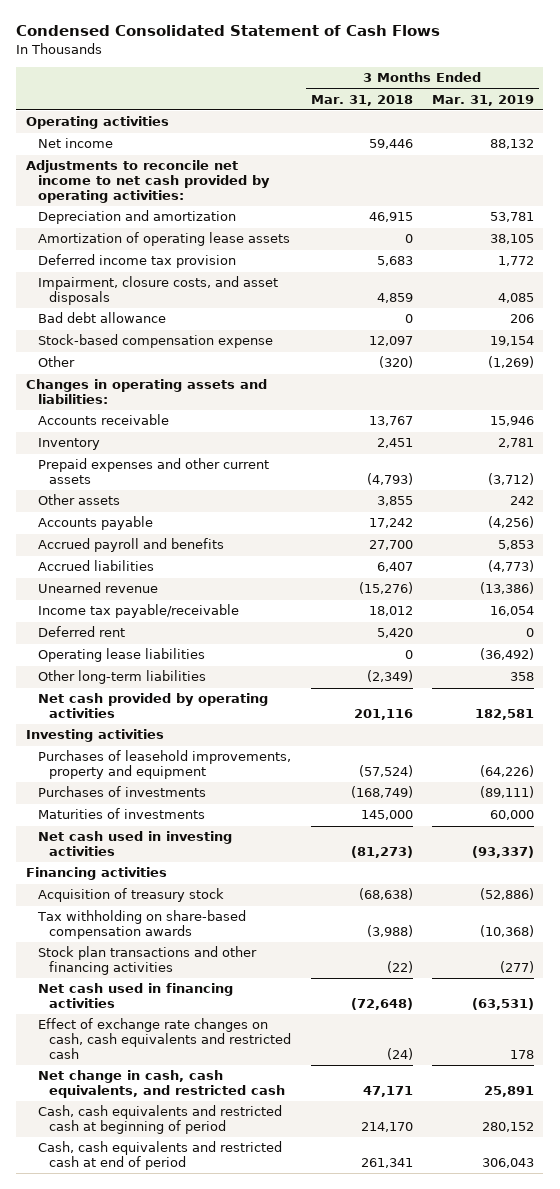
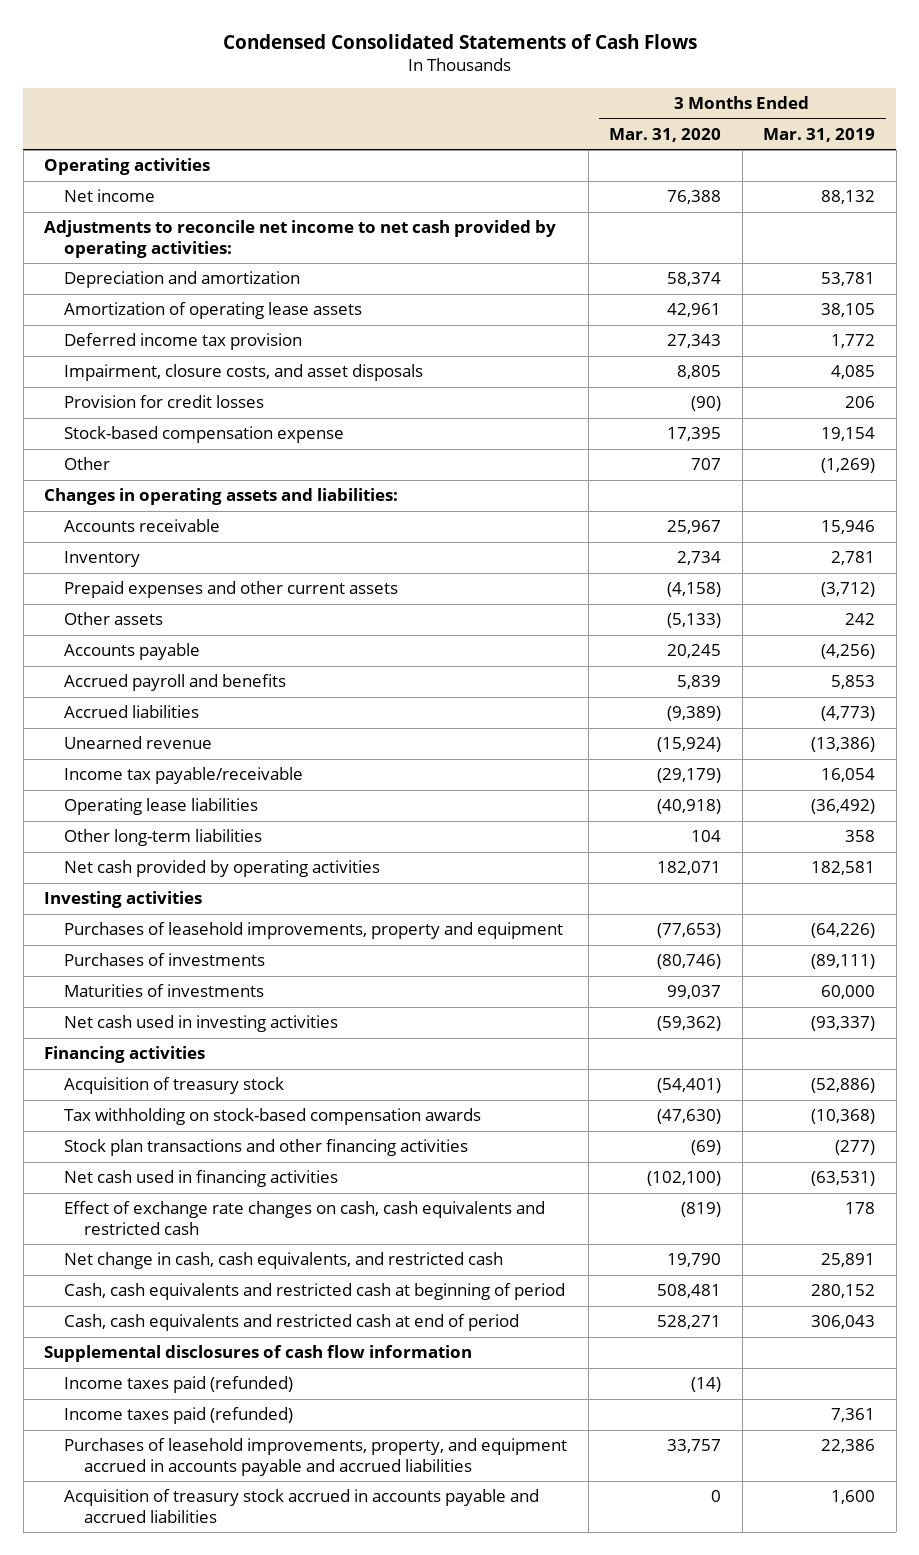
- Condensed Consolidated Statement of Cash Flows
+ Condensed Consolidated Statements of Cash Flows
- | 3 Months Ended Mar. 31, 2018 | 3 Months Ended Mar. 31, 2019
+ | 3 Months Ended Mar. 31, 2020 | 3 Months Ended Mar. 31, 2019
- Bad debt allowance | 0 | 206
+ Provision for credit losses | (90) | 206
- Deferred rent | 5,420 | 0
- Tax withholding on share-based compensation awards | (3,988) | (10,368)
+ Tax withholding on stock-based compensation awards | (47,630) | (10,368)
+ Supplemental disclosures of cash flow information
+ Income taxes paid (refunded) | (14) |
+ Income taxes paid (refunded) | | 7,361
+ Purchases of leasehold improvements, property, and equipment accrued in accounts payable and accrued liabilities | 33,757 | 22,386
+ Acquisition of treasury stock accrued in accounts payable and accrued liabilities | 0 | 1,600

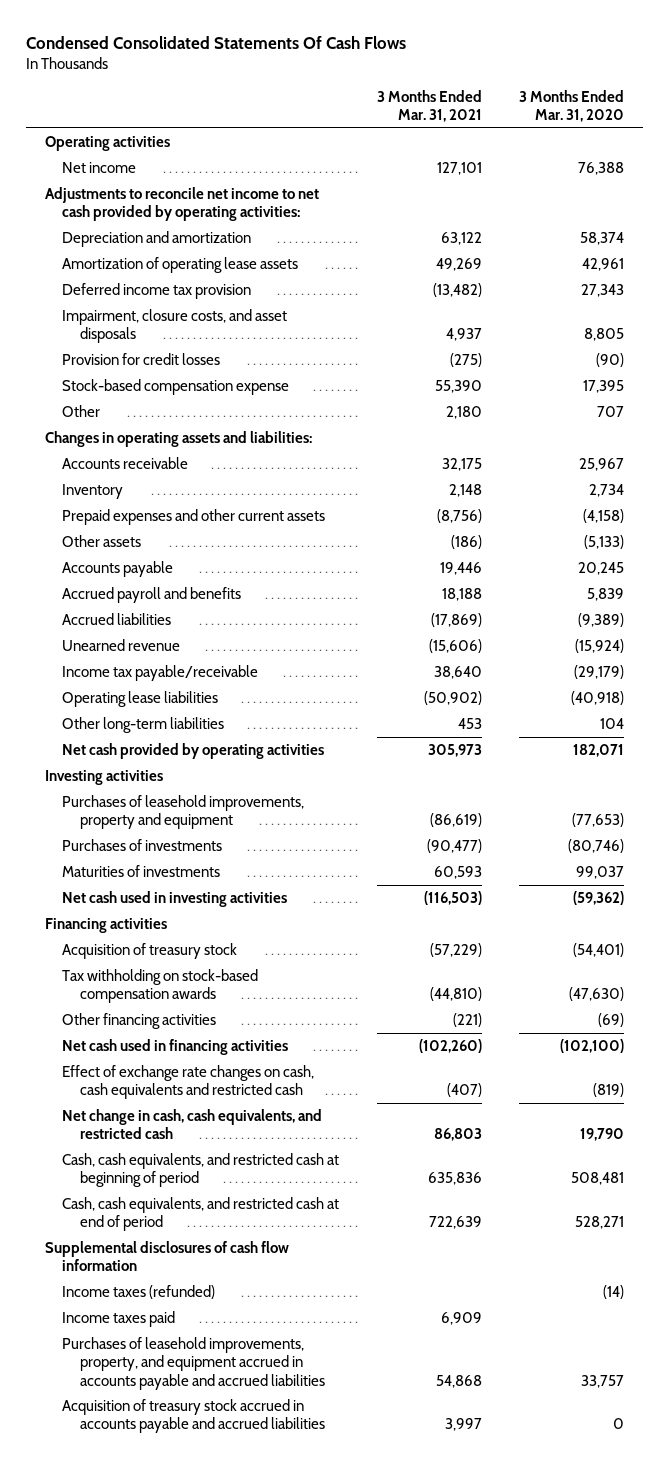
- Condensed Consolidated Statements of Cash Flows
+ Condensed Consolidated Statements Of Cash Flows
- | 3 Months Ended Mar. 31, 2020 | 3 Months Ended Mar. 31, 2019
+ | 3 Months Ended Mar. 31, 2021 | 3 Months Ended Mar. 31, 2020
- Stock plan transactions and other financing activities | (69) | (277)
+ Other financing activities | (221) | (69)
- Cash, cash equivalents and restricted cash at beginning of period | 508,481 | 280,152
- Cash, cash equivalents and restricted cash at end of period | 528,271 | 306,043
+ Cash, cash equivalents, and restricted cash at beginning of period | 635,836 | 508,481
+ Cash, cash equivalents, and restricted cash at end of period | 722,639 | 528,271
- Income taxes paid (refunded) | (14) |
- Income taxes paid (refunded) | | 7,361
+ Income taxes (refunded) | | (14)
+ Income taxes paid | 6,909 |

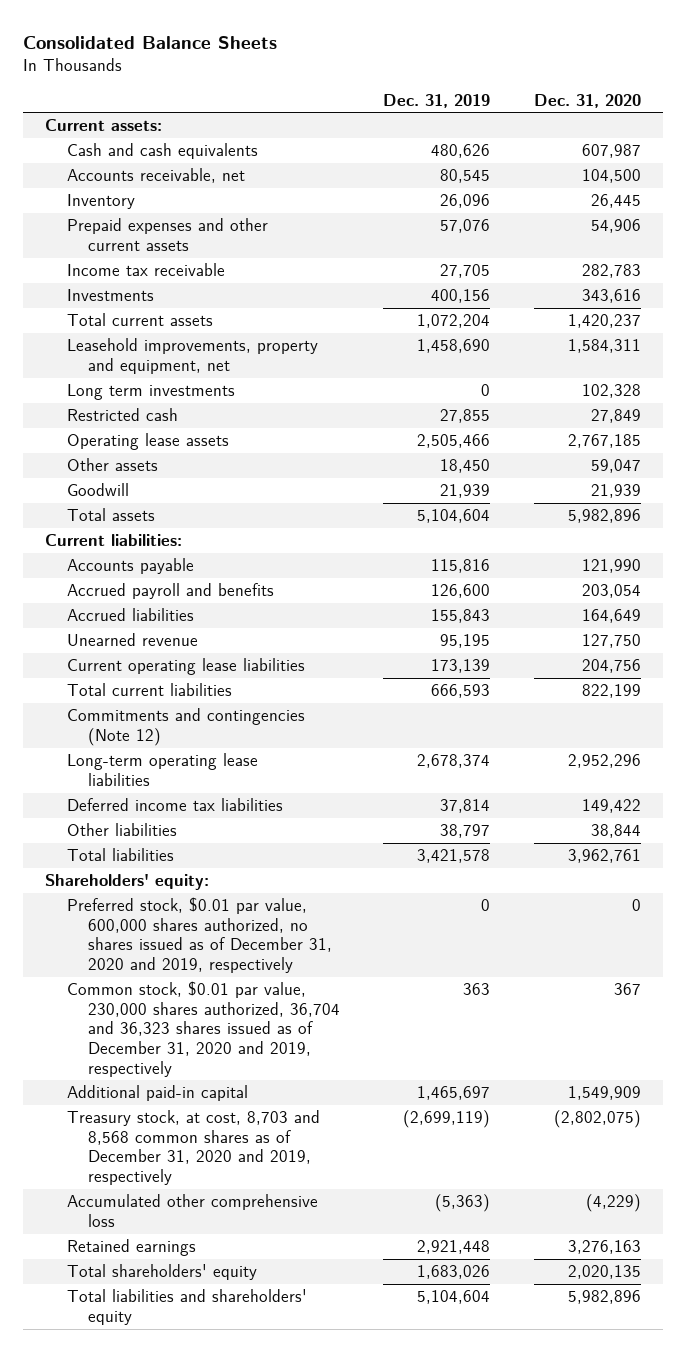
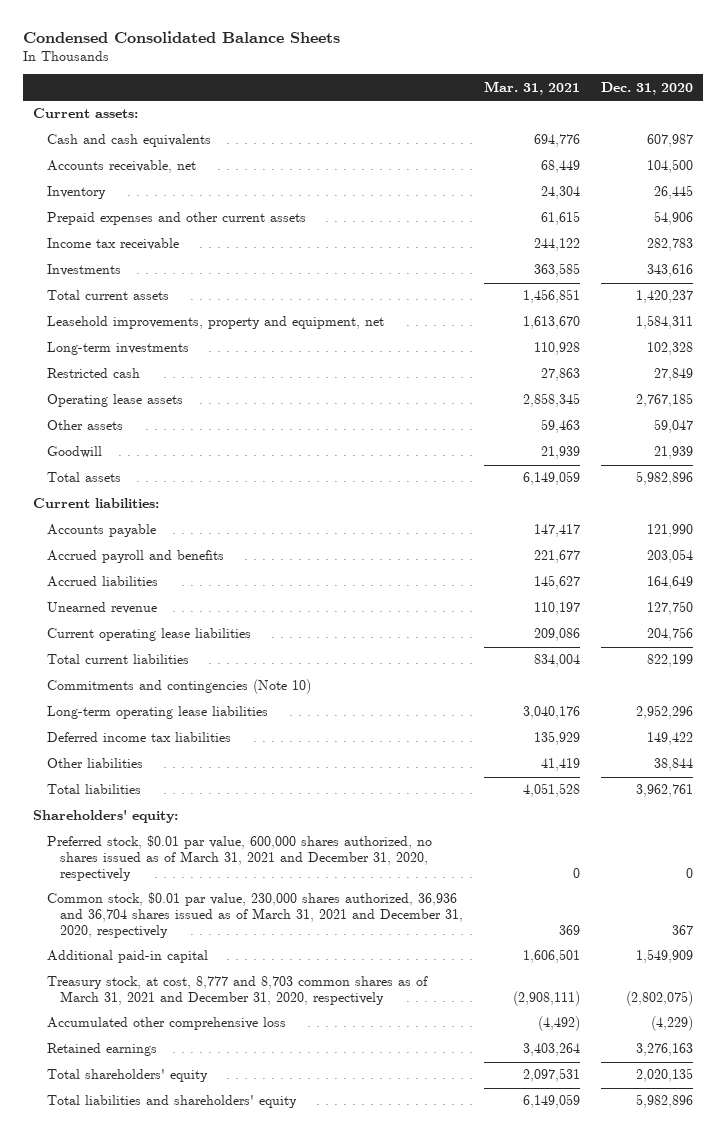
- Consolidated Balance Sheets
+ Condensed Consolidated Balance Sheets
- | Dec. 31, 2019 | Dec. 31, 2020
+ | Mar. 31, 2021 | Dec. 31, 2020
- Long term investments | 0 | 102,328
+ Long-term investments | 110,928 | 102,328
- Commitments and contingencies (Note 12)
+ Commitments and contingencies (Note 10)
- Preferred stock, $0.01 par value, 600,000 shares authorized, no shares issued as of December 31, 2020 and 2019, respectively | 0 | 0
- Common stock, $0.01 par value, 230,000 shares authorized, 36,704 and 36,323 shares issued as of December 31, 2020 and 2019, respectively | 363 | 367
+ Preferred stock, $0.01 par value, 600,000 shares authorized, no shares issued as of March 31, 2021 and December 31, 2020, respectively | 0 | 0
+ Common stock, $0.01 par value, 230,000 shares authorized, 36,936 and 36,704 shares issued as of March 31, 2021 and December 31, 2020, respectively | 369 | 367
- Treasury stock, at cost, 8,703 and 8,568 common shares as of December 31, 2020 and 2019, respectively | (2,699,119) | (2,802,075)
+ Treasury stock, at cost, 8,777 and 8,703 common shares as of March 31, 2021 and December 31, 2020, respectively | (2,908,111) | (2,802,075)

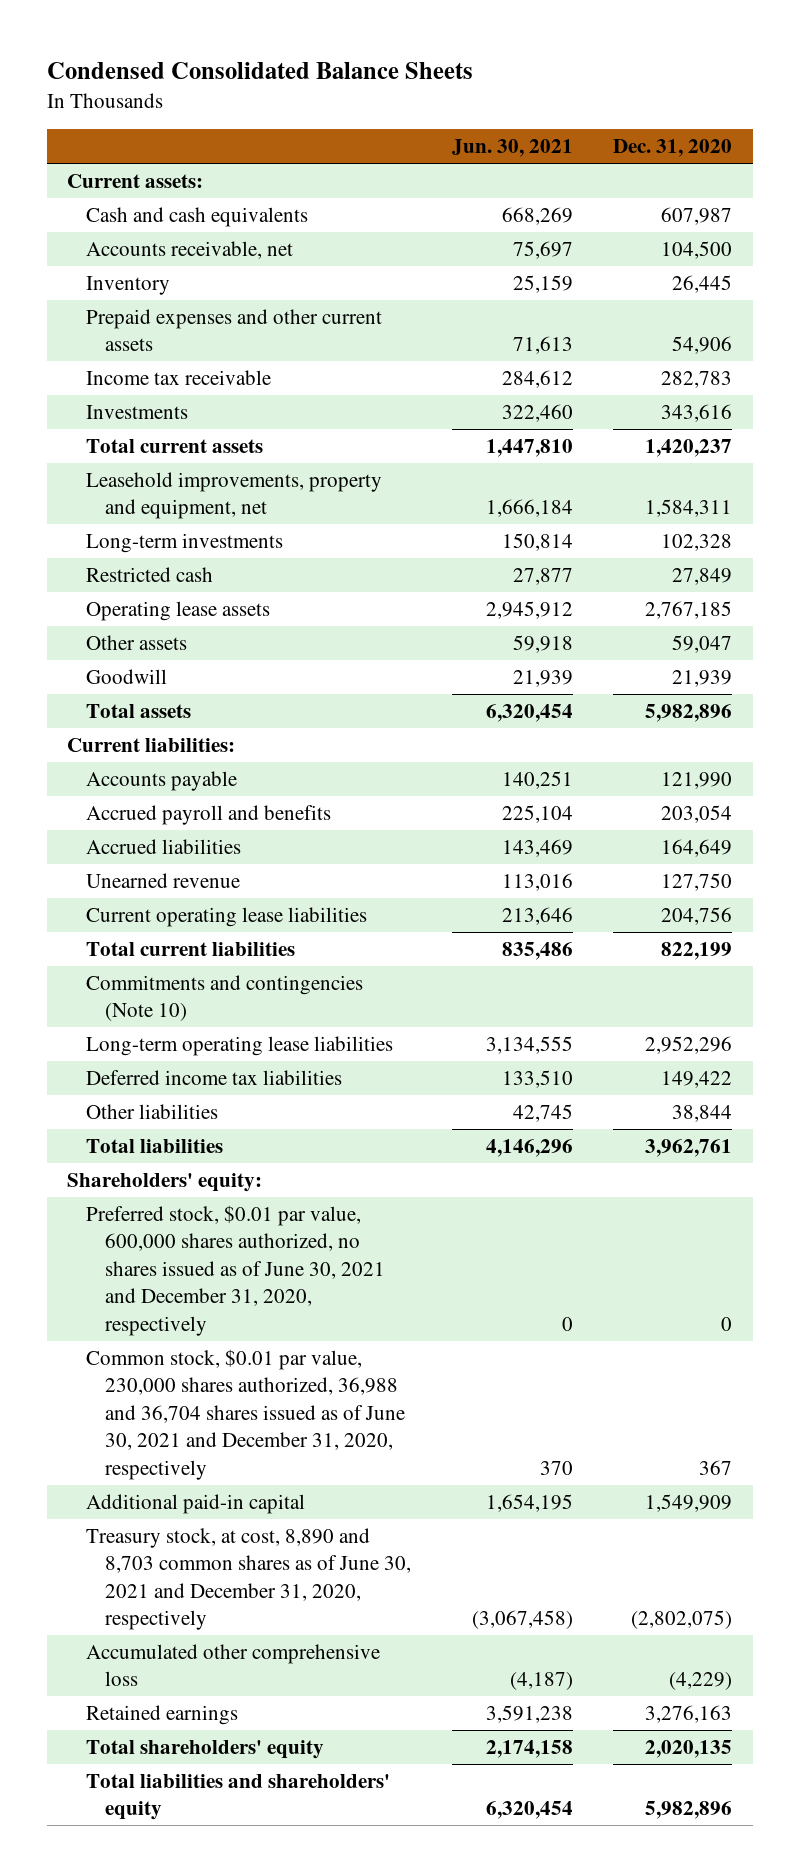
- | Mar. 31, 2021 | Dec. 31, 2020
+ | Jun. 30, 2021 | Dec. 31, 2020
- Preferred stock, $0.01 par value, 600,000 shares authorized, no shares issued as of March 31, 2021 and December 31, 2020, respectively | 0 | 0
- Common stock, $0.01 par value, 230,000 shares authorized, 36,936 and 36,704 shares issued as of March 31, 2021 and December 31, 2020, respectively | 369 | 367
+ Preferred stock, $0.01 par value, 600,000 shares authorized, no shares issued as of June 30, 2021 and December 31, 2020, respectively | 0 | 0
+ Common stock, $0.01 par value, 230,000 shares authorized, 36,988 and 36,704 shares issued as of June 30, 2021 and December 31, 2020, respectively | 370 | 367
- Treasury stock, at cost, 8,777 and 8,703 common shares as of March 31, 2021 and December 31, 2020, respectively | (2,908,111) | (2,802,075)
+ Treasury stock, at cost, 8,890 and 8,703 common shares as of June 30, 2021 and December 31, 2020, respectively | (3,067,458) | (2,802,075)

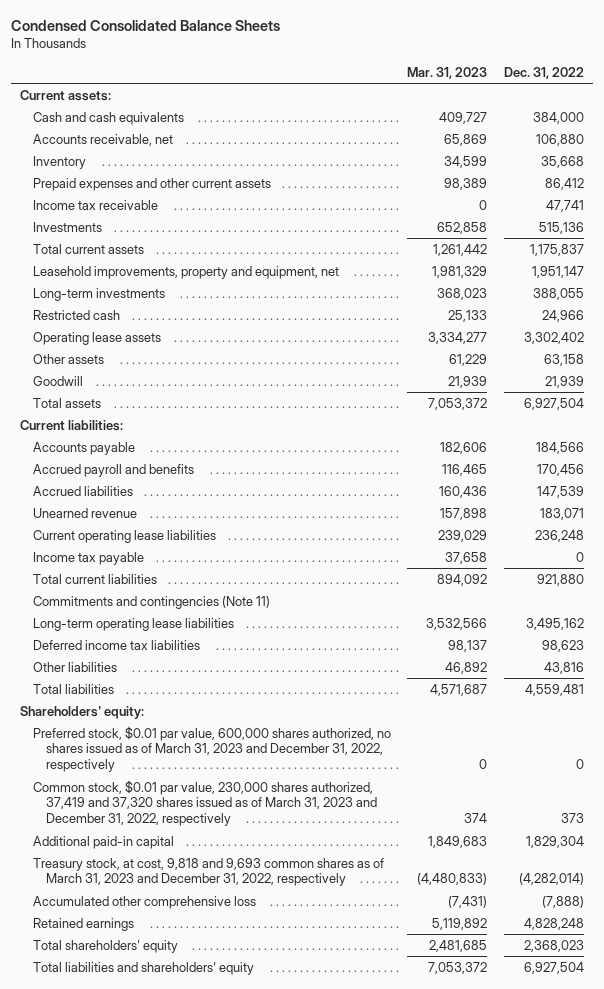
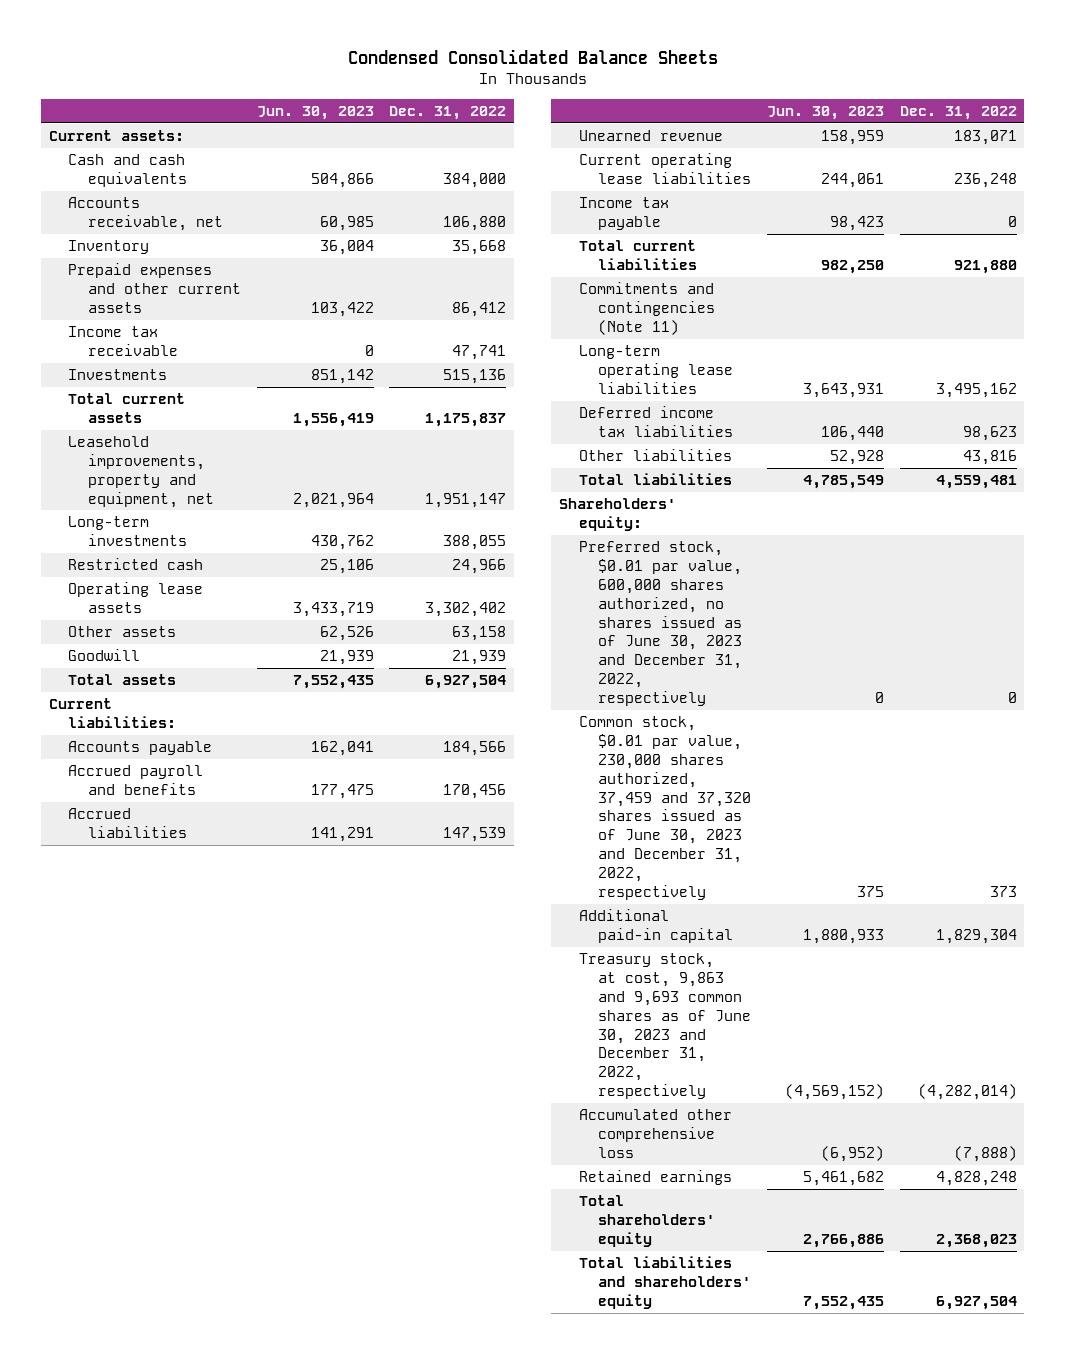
- | Mar. 31, 2023 | Dec. 31, 2022
+ | Jun. 30, 2023 | Dec. 31, 2022
- Preferred stock, $0.01 par value, 600,000 shares authorized, no shares issued as of March 31, 2023 and December 31, 2022, respectively | 0 | 0
- Common stock, $0.01 par value, 230,000 shares authorized, 37,419 and 37,320 shares issued as of March 31, 2023 and December 31, 2022, respectively | 374 | 373
+ Preferred stock, $0.01 par value, 600,000 shares authorized, no shares issued as of June 30, 2023 and December 31, 2022, respectively | 0 | 0
+ Common stock, $0.01 par value, 230,000 shares authorized, 37,459 and 37,320 shares issued as of June 30, 2023 and December 31, 2022, respectively | 375 | 373
- Treasury stock, at cost, 9,818 and 9,693 common shares as of March 31, 2023 and December 31, 2022, respectively | (4,480,833) | (4,282,014)
+ Treasury stock, at cost, 9,863 and 9,693 common shares as of June 30, 2023 and December 31, 2022, respectively | (4,569,152) | (4,282,014)

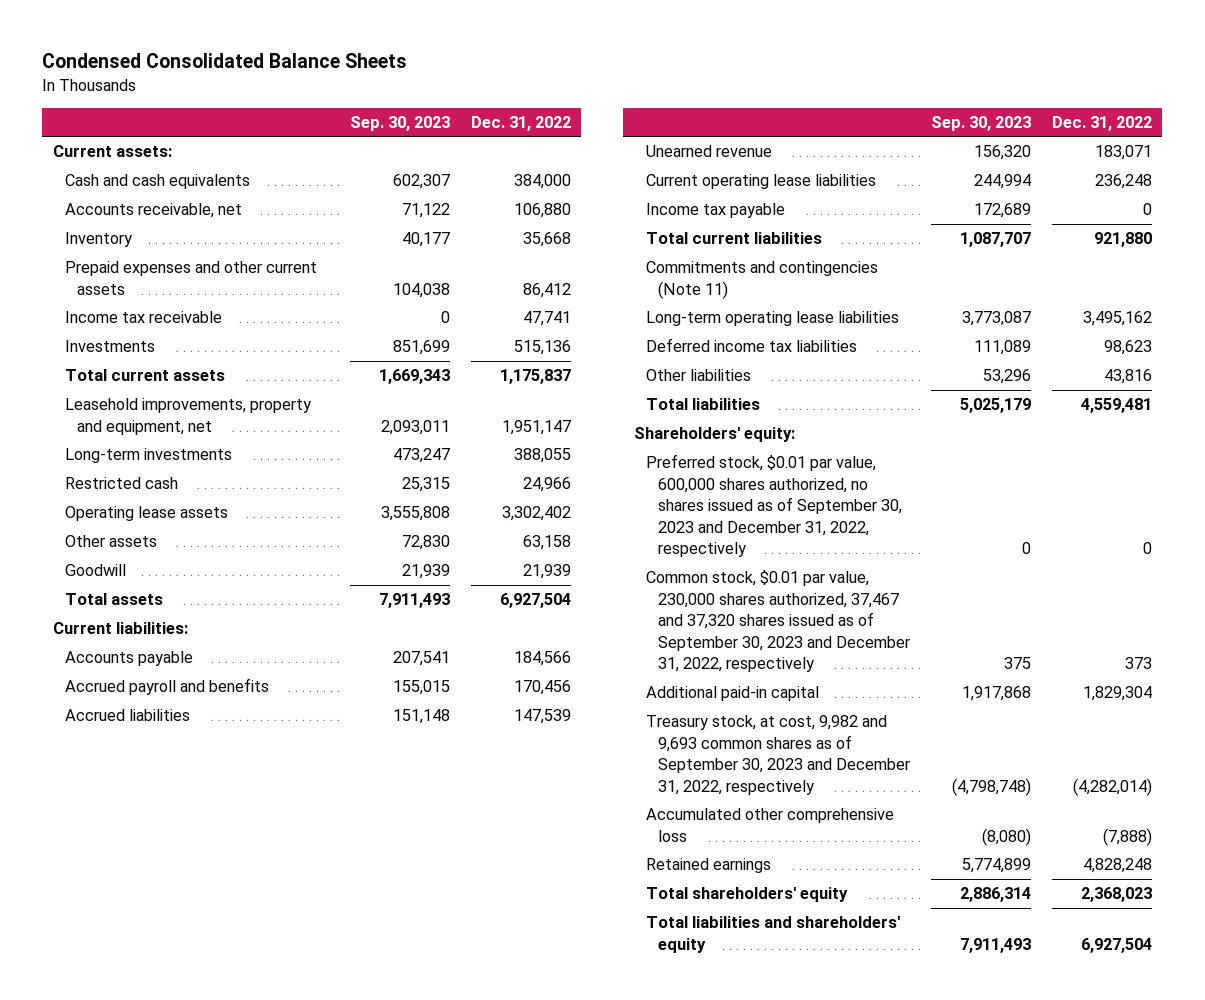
- | Jun. 30, 2023 | Dec. 31, 2022
+ | Sep. 30, 2023 | Dec. 31, 2022
- Preferred stock, $0.01 par value, 600,000 shares authorized, no shares issued as of June 30, 2023 and December 31, 2022, respectively | 0 | 0
- Common stock, $0.01 par value, 230,000 shares authorized, 37,459 and 37,320 shares issued as of June 30, 2023 and December 31, 2022, respectively | 375 | 373
+ Preferred stock, $0.01 par value, 600,000 shares authorized, no shares issued as of September 30, 2023 and December 31, 2022, respectively | 0 | 0
+ Common stock, $0.01 par value, 230,000 shares authorized, 37,467 and 37,320 shares issued as of September 30, 2023 and December 31, 2022, respectively | 375 | 373
- Treasury stock, at cost, 9,863 and 9,693 common shares as of June 30, 2023 and December 31, 2022, respectively | (4,569,152) | (4,282,014)
+ Treasury stock, at cost, 9,982 and 9,693 common shares as of September 30, 2023 and December 31, 2022, respectively | (4,798,748) | (4,282,014)

